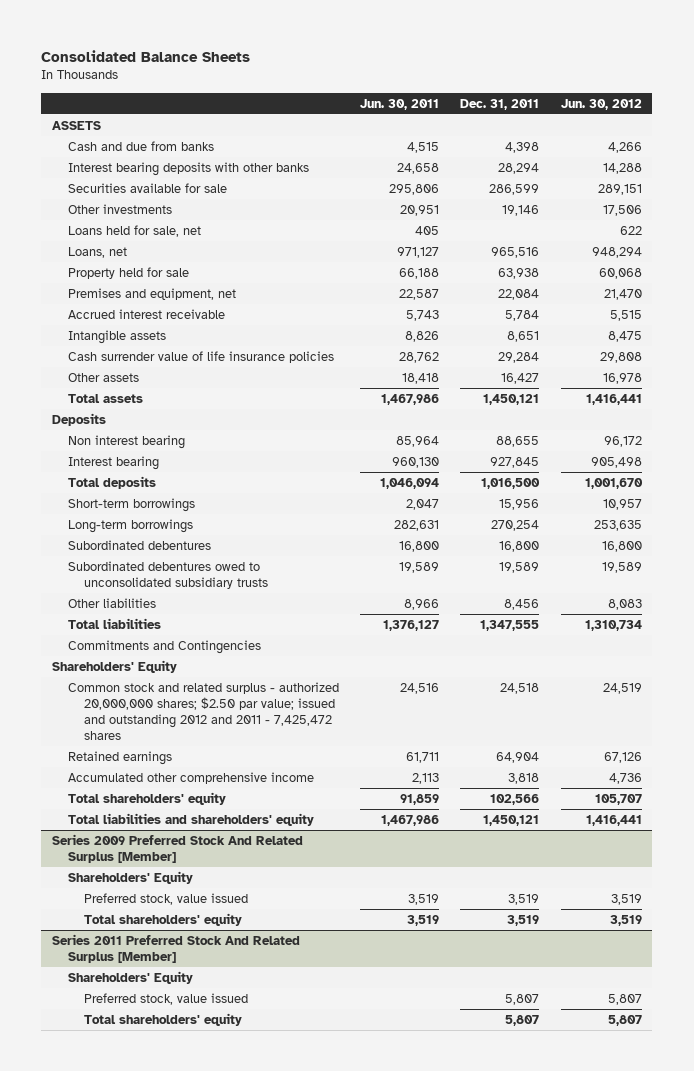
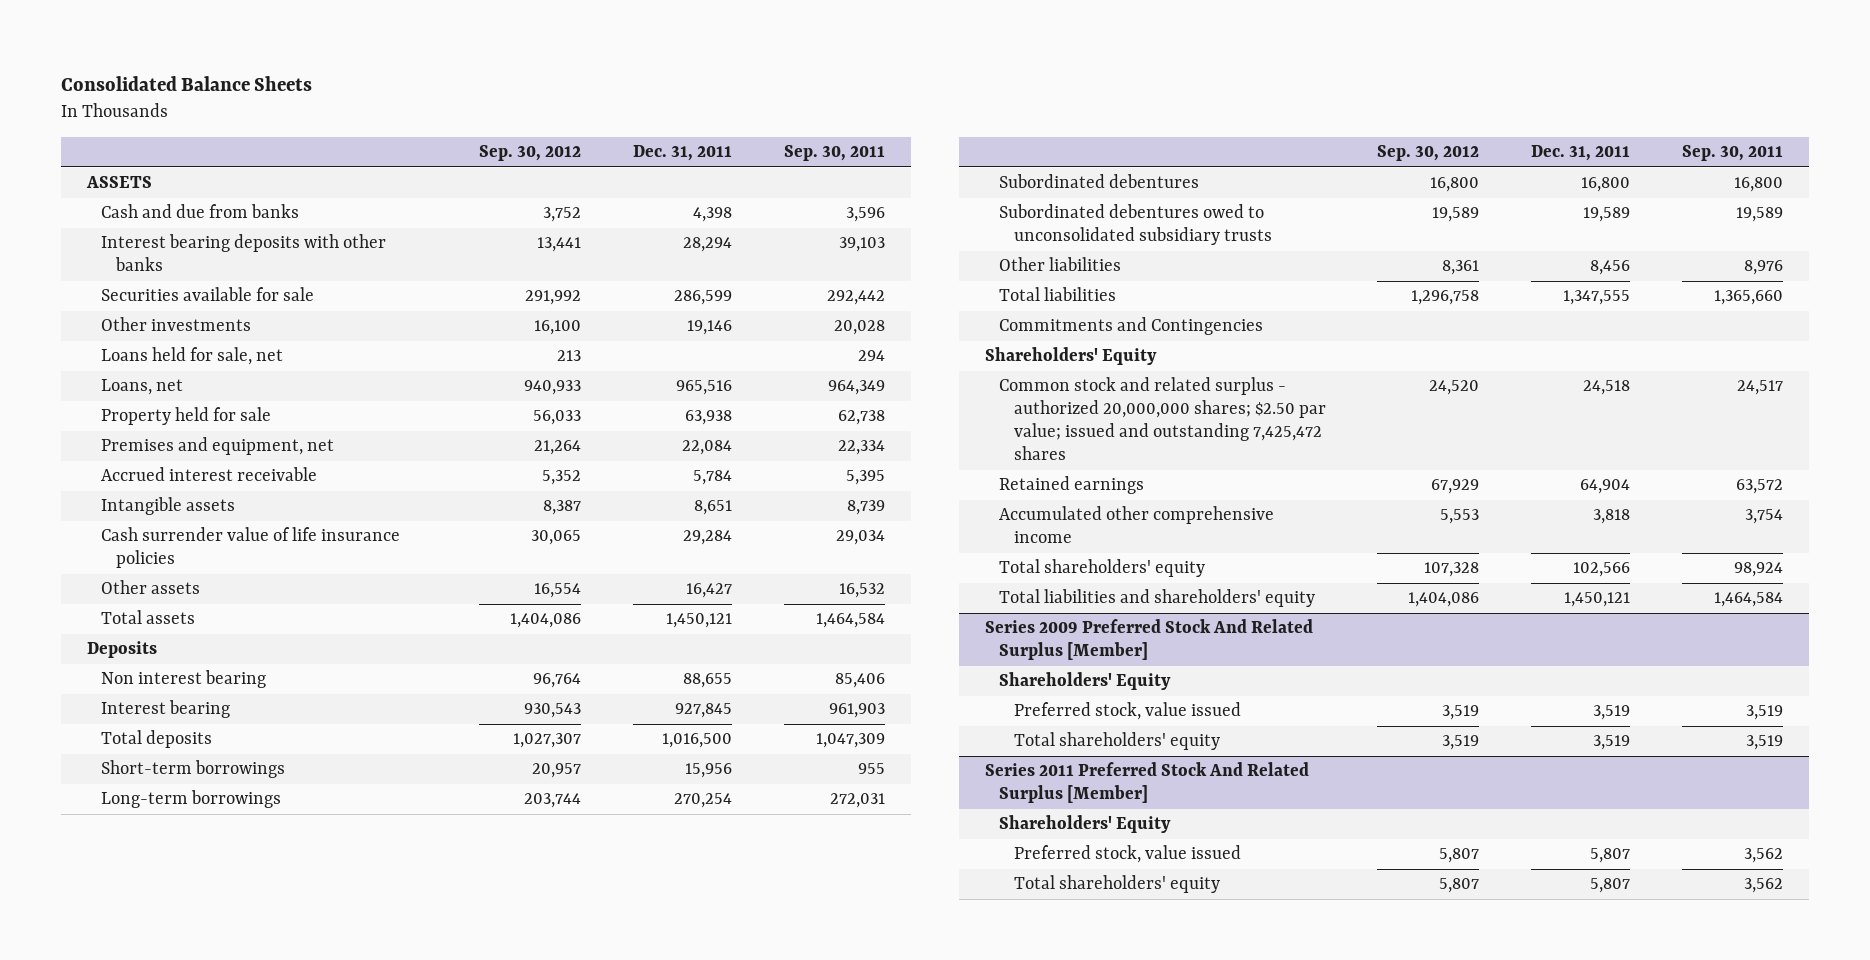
- | Jun. 30, 2011 | Dec. 31, 2011 | Jun. 30, 2012
+ | Sep. 30, 2012 | Dec. 31, 2011 | Sep. 30, 2011
- Common stock and related surplus - authorized 20,000,000 shares; $2.50 par value; issued and outstanding 2012 and 2011 - 7,425,472 shares | 24,516 | 24,518 | 24,519
+ Common stock and related surplus - authorized 20,000,000 shares; $2.50 par value; issued and outstanding 7,425,472 shares | 24,520 | 24,518 | 24,517

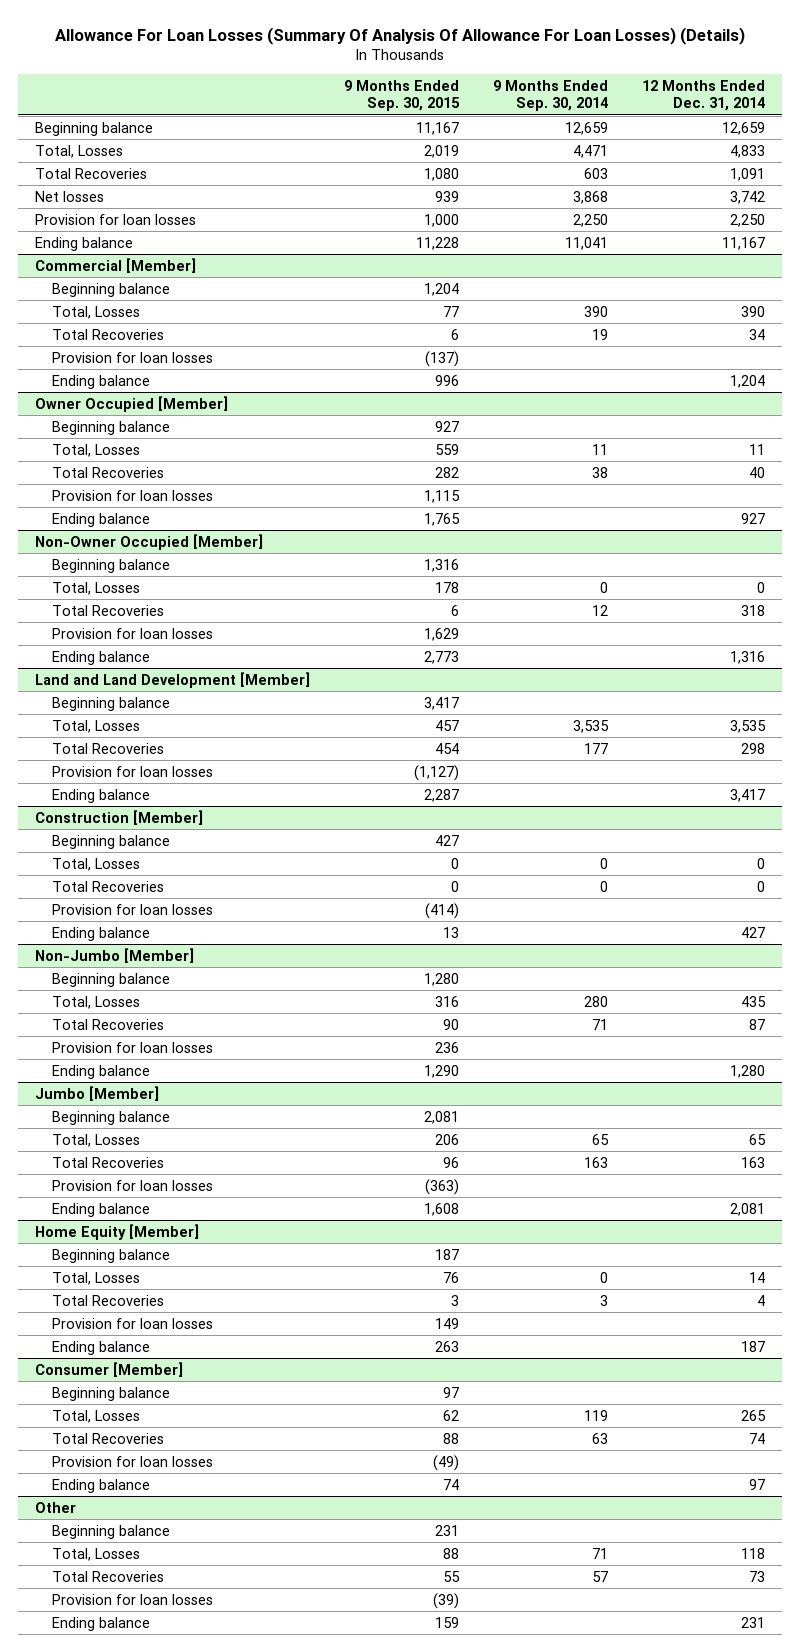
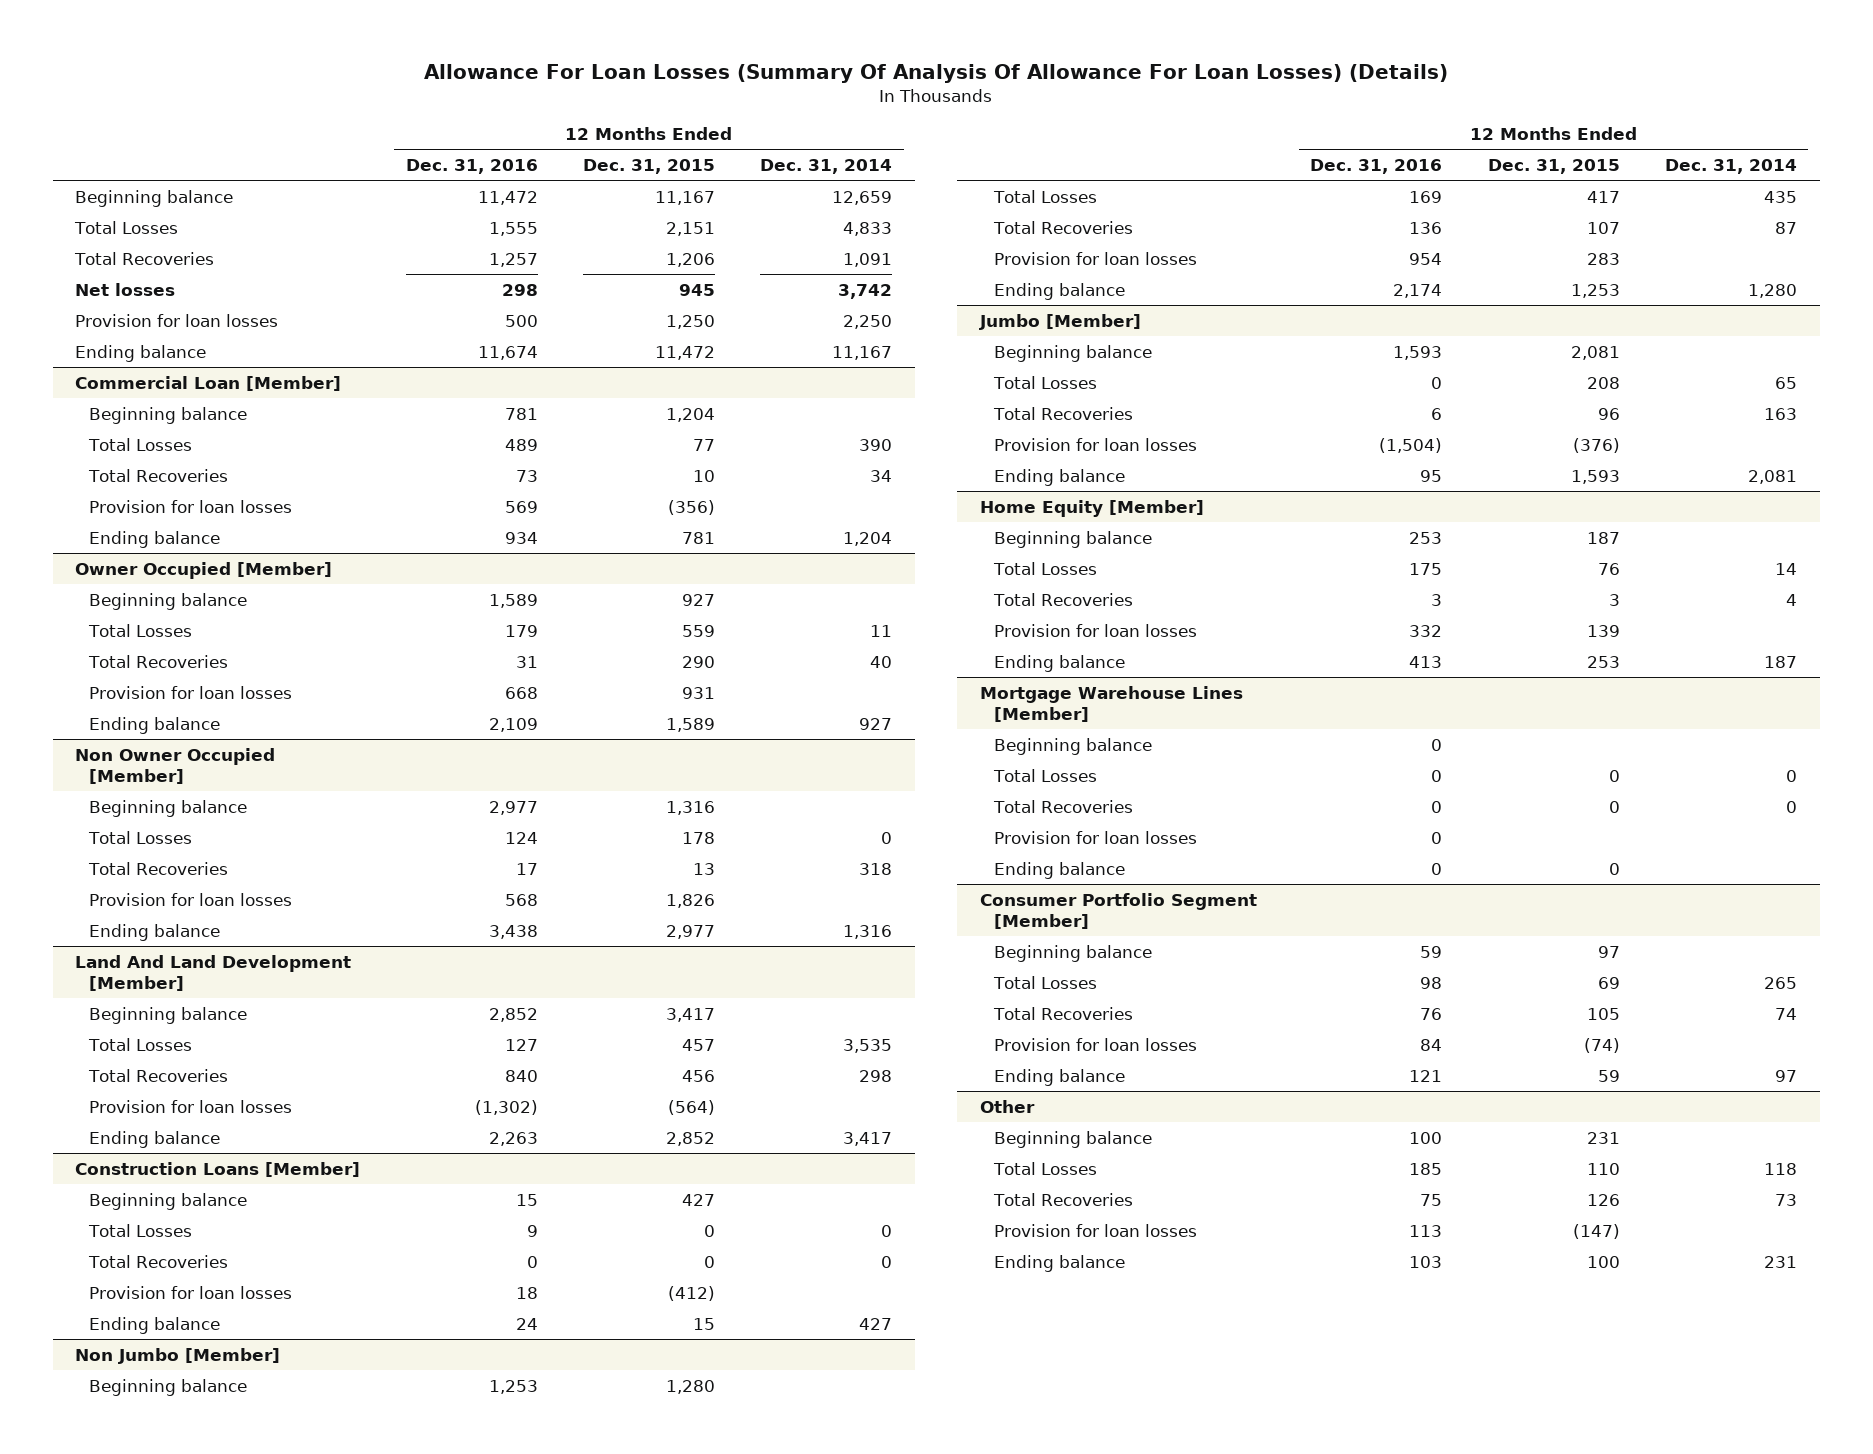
- | 9 Months Ended Sep. 30, 2015 | 9 Months Ended Sep. 30, 2014 | 12 Months Ended Dec. 31, 2014
+ | 12 Months Ended Dec. 31, 2016 | 12 Months Ended Dec. 31, 2015 | 12 Months Ended Dec. 31, 2014
- Total, Losses | 2,019 | 4,471 | 4,833
+ Total Losses | 1,555 | 2,151 | 4,833
- Commercial [Member]
+ Commercial Loan [Member]
- Total, Losses | 77 | 390 | 390
+ Total Losses | 489 | 77 | 390
@ Owner Occupied [Member]
- Total, Losses | 559 | 11 | 11
+ Total Losses | 179 | 559 | 11
- Non-Owner Occupied [Member]
+ Non Owner Occupied [Member]
- Total, Losses | 178 | 0 | 0
+ Total Losses | 124 | 178 | 0
- Land and Land Development [Member]
+ Land And Land Development [Member]
- Total, Losses | 457 | 3,535 | 3,535
+ Total Losses | 127 | 457 | 3,535
- Construction [Member]
+ Construction Loans [Member]
- Total, Losses | 0 | 0 | 0
+ Total Losses | 9 | 0 | 0
- Non-Jumbo [Member]
+ Non Jumbo [Member]
- Total, Losses | 316 | 280 | 435
+ Total Losses | 169 | 417 | 435
@ Jumbo [Member]
- Total, Losses | 206 | 65 | 65
+ Total Losses | 0 | 208 | 65
@ Home Equity [Member]
- Total, Losses | 76 | 0 | 14
+ Total Losses | 175 | 76 | 14
- Consumer [Member]
+ Mortgage Warehouse Lines [Member]
- Total, Losses | 62 | 119 | 265
+ Total Losses | 0 | 0 | 0
+ Total Recoveries | 0 | 0 | 0
+ Provision for loan losses | 0 | |
+ Ending balance | 0 | 0 |
+ Consumer Portfolio Segment [Member]
+ Beginning balance | 59 | 97 |
+ Total Losses | 98 | 69 | 265
@ Other
- Total, Losses | 88 | 71 | 118
+ Total Losses | 185 | 110 | 118

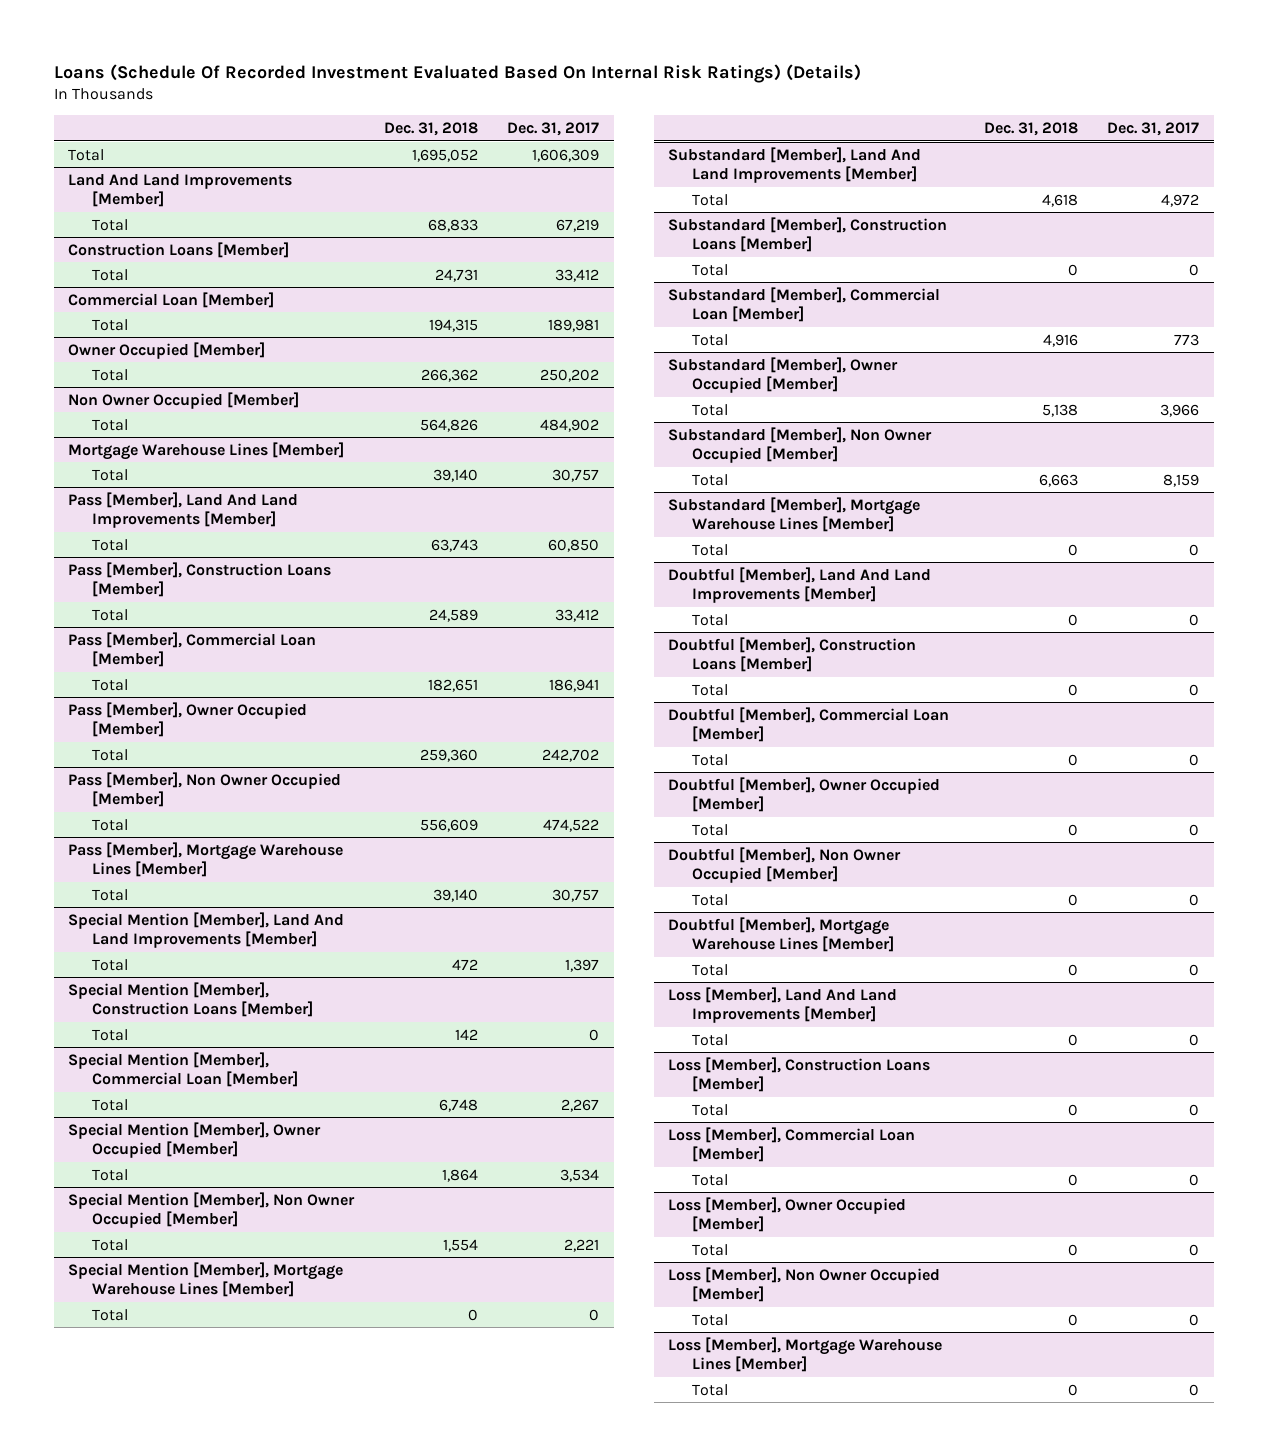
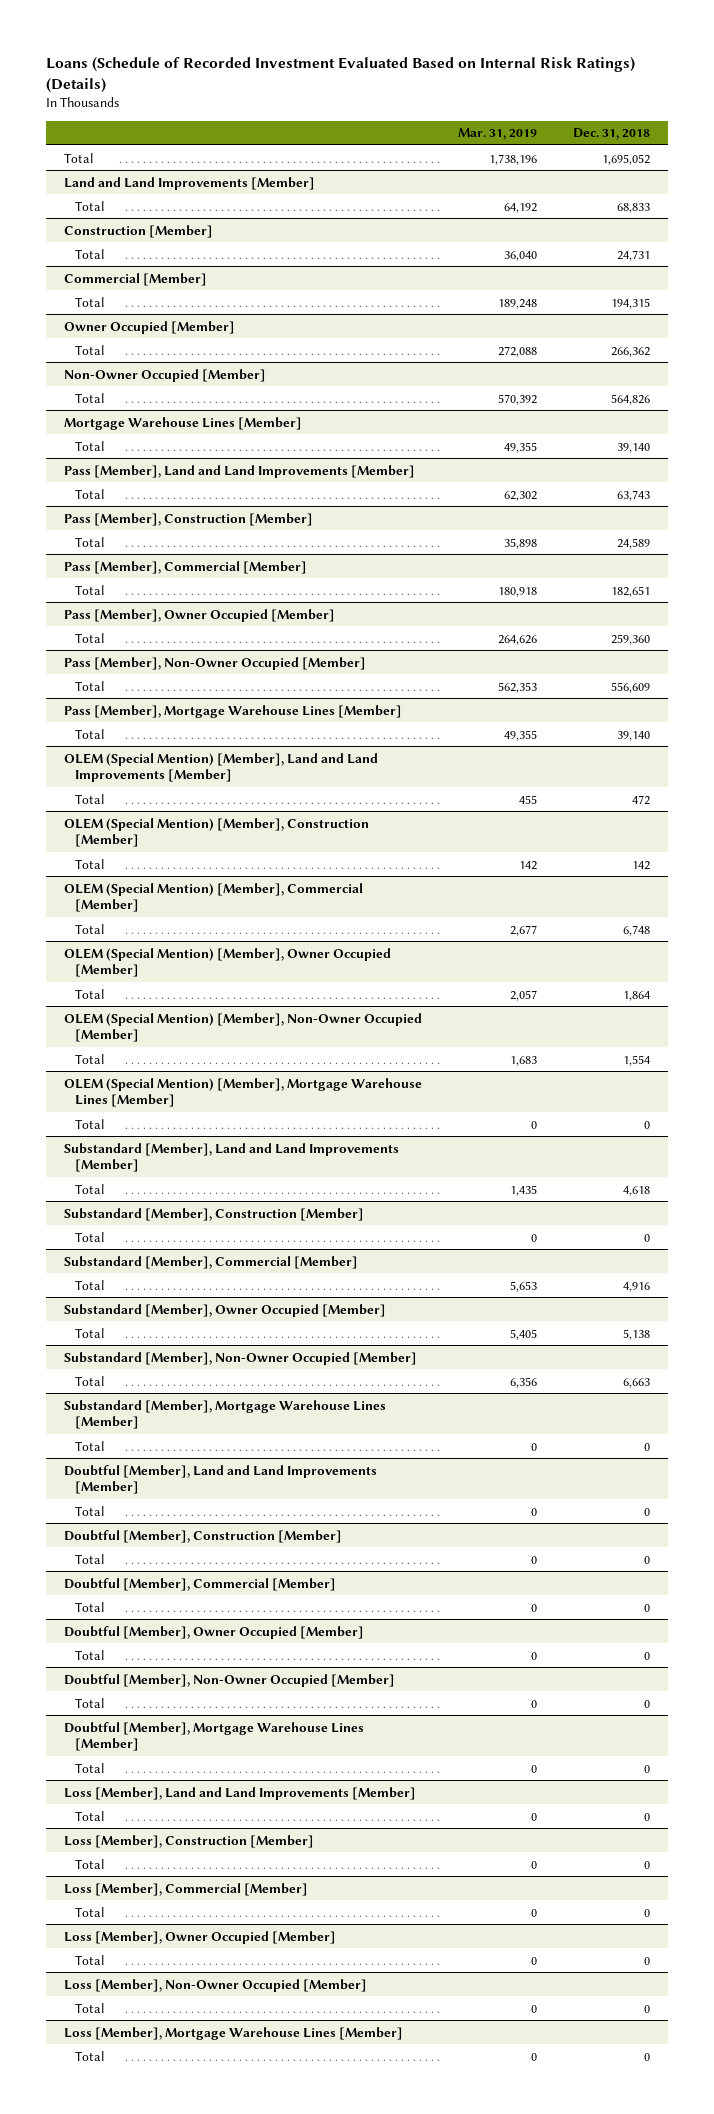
- Loans (Schedule Of Recorded Investment Evaluated Based On Internal Risk Ratings) (Details)
+ Loans (Schedule of Recorded Investment Evaluated Based on Internal Risk Ratings) (Details)
- | Dec. 31, 2018 | Dec. 31, 2017
+ | Mar. 31, 2019 | Dec. 31, 2018
- Land And Land Improvements [Member]
+ Land and Land Improvements [Member]
- Construction Loans [Member]
+ Construction [Member]
- Commercial Loan [Member]
+ Commercial [Member]
- Non Owner Occupied [Member]
+ Non-Owner Occupied [Member]
- Pass [Member], Land And Land Improvements [Member]
+ Pass [Member], Land and Land Improvements [Member]
- Pass [Member], Construction Loans [Member]
+ Pass [Member], Construction [Member]
- Pass [Member], Commercial Loan [Member]
+ Pass [Member], Commercial [Member]
- Pass [Member], Non Owner Occupied [Member]
+ Pass [Member], Non-Owner Occupied [Member]
- Special Mention [Member], Land And Land Improvements [Member]
+ OLEM (Special Mention) [Member], Land and Land Improvements [Member]
- Special Mention [Member], Construction Loans [Member]
+ OLEM (Special Mention) [Member], Construction [Member]
- Special Mention [Member], Commercial Loan [Member]
+ OLEM (Special Mention) [Member], Commercial [Member]
- Special Mention [Member], Owner Occupied [Member]
+ OLEM (Special Mention) [Member], Owner Occupied [Member]
- Special Mention [Member], Non Owner Occupied [Member]
+ OLEM (Special Mention) [Member], Non-Owner Occupied [Member]
- Special Mention [Member], Mortgage Warehouse Lines [Member]
+ OLEM (Special Mention) [Member], Mortgage Warehouse Lines [Member]
- Substandard [Member], Land And Land Improvements [Member]
+ Substandard [Member], Land and Land Improvements [Member]
- Substandard [Member], Construction Loans [Member]
+ Substandard [Member], Construction [Member]
- Substandard [Member], Commercial Loan [Member]
+ Substandard [Member], Commercial [Member]
- Substandard [Member], Non Owner Occupied [Member]
+ Substandard [Member], Non-Owner Occupied [Member]
- Doubtful [Member], Land And Land Improvements [Member]
+ Doubtful [Member], Land and Land Improvements [Member]
- Doubtful [Member], Construction Loans [Member]
+ Doubtful [Member], Construction [Member]
- Doubtful [Member], Commercial Loan [Member]
+ Doubtful [Member], Commercial [Member]
- Doubtful [Member], Non Owner Occupied [Member]
+ Doubtful [Member], Non-Owner Occupied [Member]
- Loss [Member], Land And Land Improvements [Member]
+ Loss [Member], Land and Land Improvements [Member]
- Loss [Member], Construction Loans [Member]
+ Loss [Member], Construction [Member]
- Loss [Member], Commercial Loan [Member]
+ Loss [Member], Commercial [Member]
- Loss [Member], Non Owner Occupied [Member]
+ Loss [Member], Non-Owner Occupied [Member]

